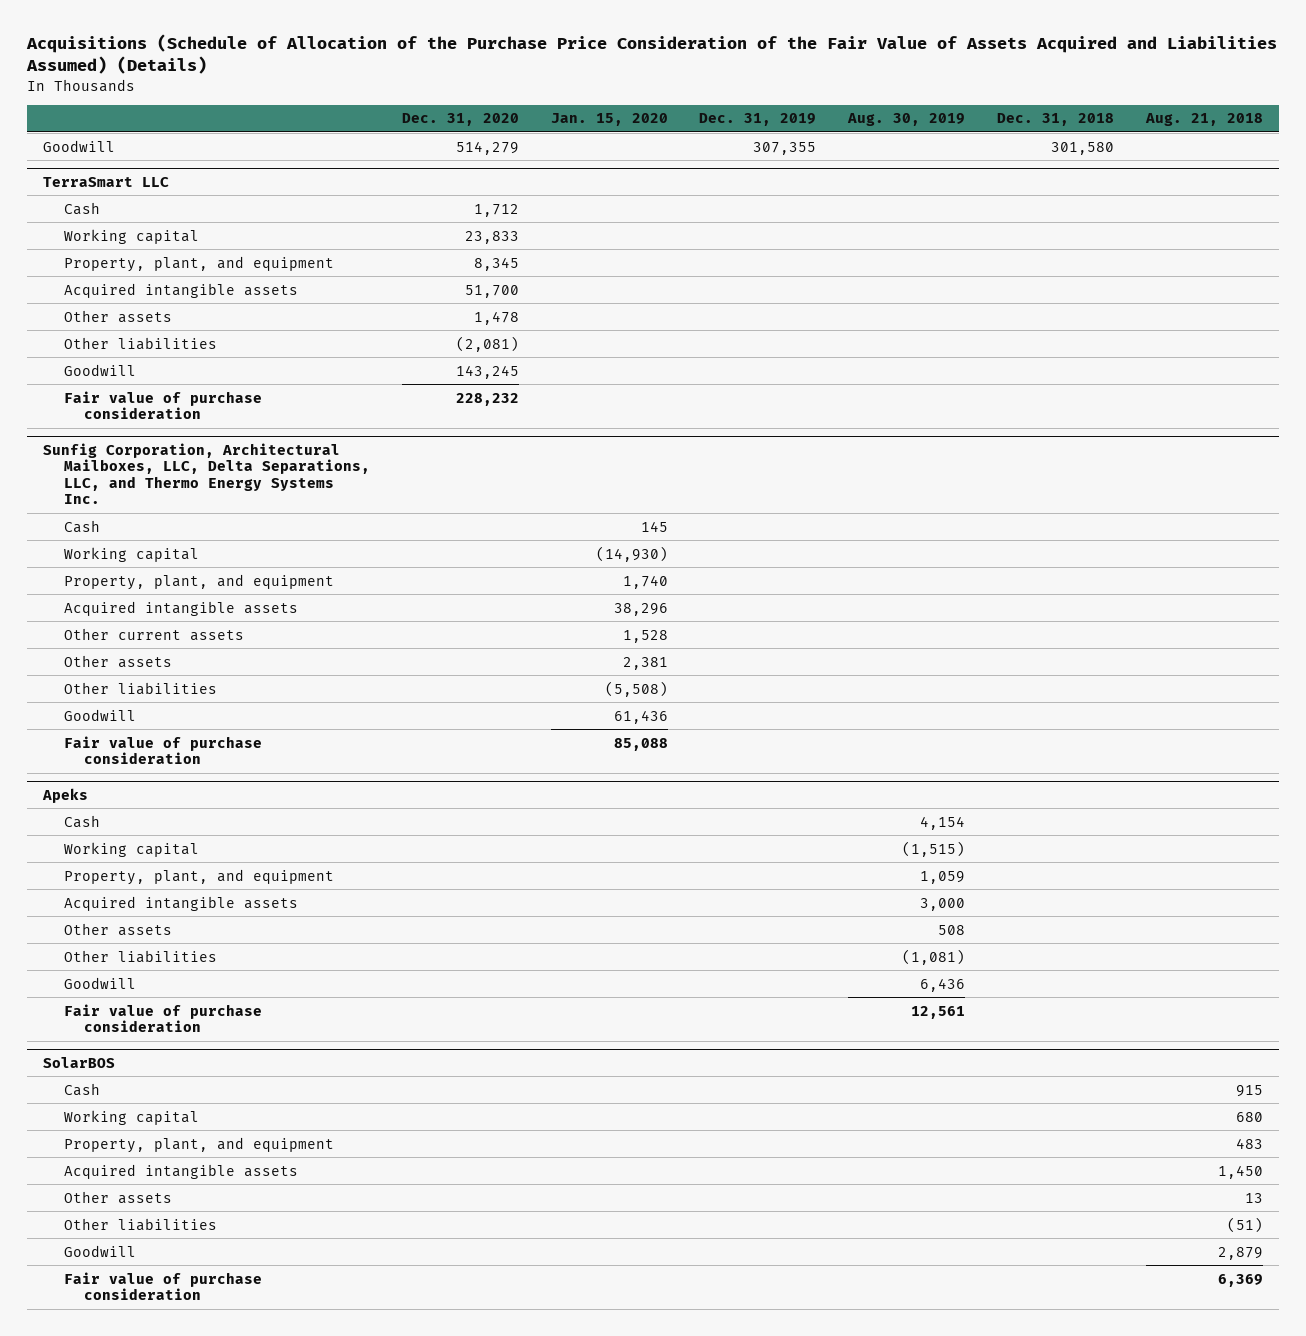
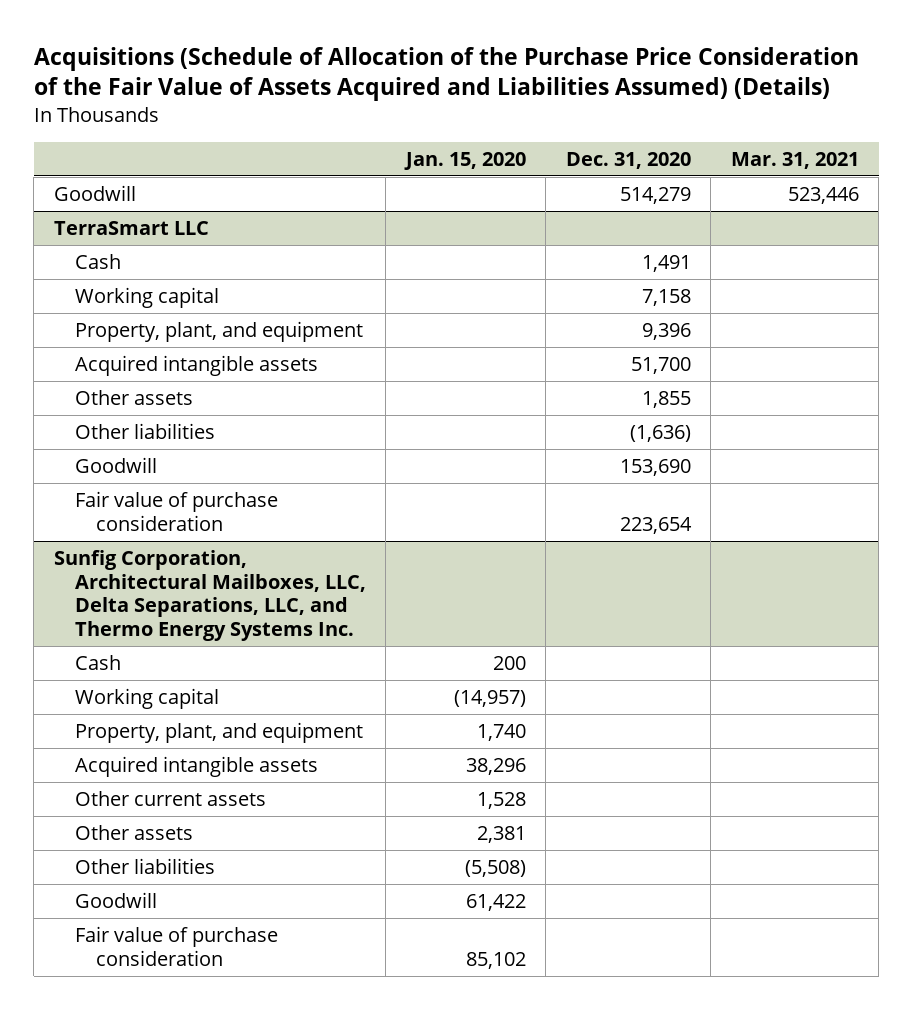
- | Dec. 31, 2020 | Jan. 15, 2020 | Dec. 31, 2019 | Aug. 30, 2019 | Dec. 31, 2018 | Aug. 21, 2018
+ | Jan. 15, 2020 | Dec. 31, 2020 | Mar. 31, 2021
@ TerraSmart LLC
- Cash | 1,712 | | | | |
- Working capital | 23,833 | | | | |
- Property, plant, and equipment | 8,345 | | | | |
+ Cash | | 1,491 |
+ Working capital | | 7,158 |
+ Property, plant, and equipment | | 9,396 |
- Other assets | 1,478 | | | | |
- Other liabilities | (2,081) | | | | |
- Goodwill | 143,245 | | | | |
- Fair value of purchase consideration | 228,232 | | | | |
+ Other assets | | 1,855 |
+ Other liabilities | | (1,636) |
+ Goodwill | | 153,690 |
+ Fair value of purchase consideration | | 223,654 |
@ Sunfig Corporation, Architectural Mailboxes, LLC, Delta Separations, LLC, and Thermo Energy Systems Inc.
- Cash | | 145 | | | |
- Working capital | | (14,930) | | | |
+ Cash | 200 | |
+ Working capital | (14,957) | |
- Goodwill | | 61,436 | | | |
- Fair value of purchase consideration | | 85,088 | | | |
- Apeks
- Cash | | | | 4,154 | |
- Working capital | | | | (1,515) | |
- Property, plant, and equipment | | | | 1,059 | |
- Acquired intangible assets | | | | 3,000 | |
- Other assets | | | | 508 | |
- Other liabilities | | | | (1,081) | |
- Goodwill | | | | 6,436 | |
- Fair value of purchase consideration | | | | 12,561 | |
- SolarBOS
- Cash | | | | | | 915
- Working capital | | | | | | 680
- Property, plant, and equipment | | | | | | 483
- Acquired intangible assets | | | | | | 1,450
- Other assets | | | | | | 13
- Other liabilities | | | | | | (51)
- Goodwill | | | | | | 2,879
- Fair value of purchase consideration | | | | | | 6,369
@ Sunfig Corporation, Architectural Mailboxes, LLC, Delta Separations, LLC, and Thermo Energy Systems Inc.
+ Goodwill | 61,422 | |
+ Fair value of purchase consideration | 85,102 | |

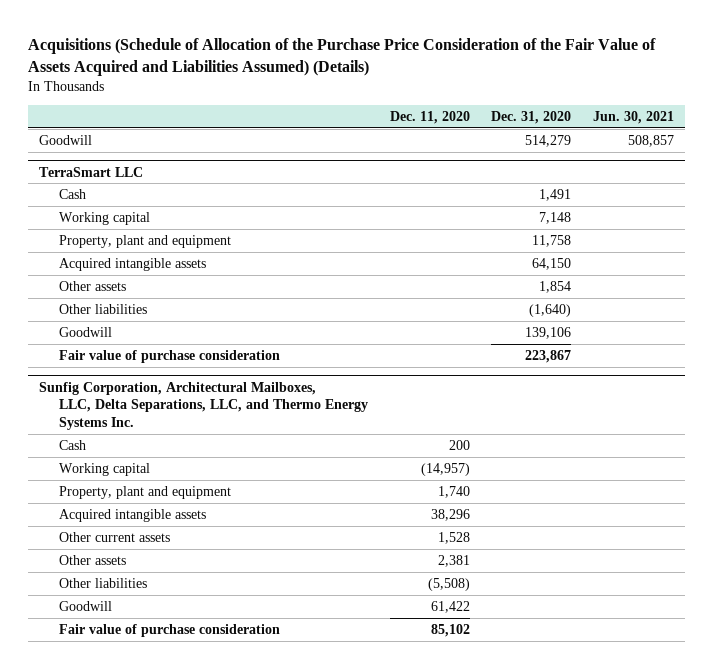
- | Jan. 15, 2020 | Dec. 31, 2020 | Mar. 31, 2021
+ | Dec. 11, 2020 | Dec. 31, 2020 | Jun. 30, 2021
@ TerraSmart LLC
- Working capital | | 7,158 |
- Property, plant, and equipment | | 9,396 |
- Acquired intangible assets | | 51,700 |
- Other assets | | 1,855 |
- Other liabilities | | (1,636) |
- Goodwill | | 153,690 |
- Fair value of purchase consideration | | 223,654 |
+ Working capital | | 7,148 |
+ Property, plant and equipment | | 11,758 |
+ Acquired intangible assets | | 64,150 |
+ Other assets | | 1,854 |
+ Other liabilities | | (1,640) |
+ Goodwill | | 139,106 |
+ Fair value of purchase consideration | | 223,867 |
@ Sunfig Corporation, Architectural Mailboxes, LLC, Delta Separations, LLC, and Thermo Energy Systems Inc.
- Property, plant, and equipment | 1,740 | |
+ Property, plant and equipment | 1,740 | |

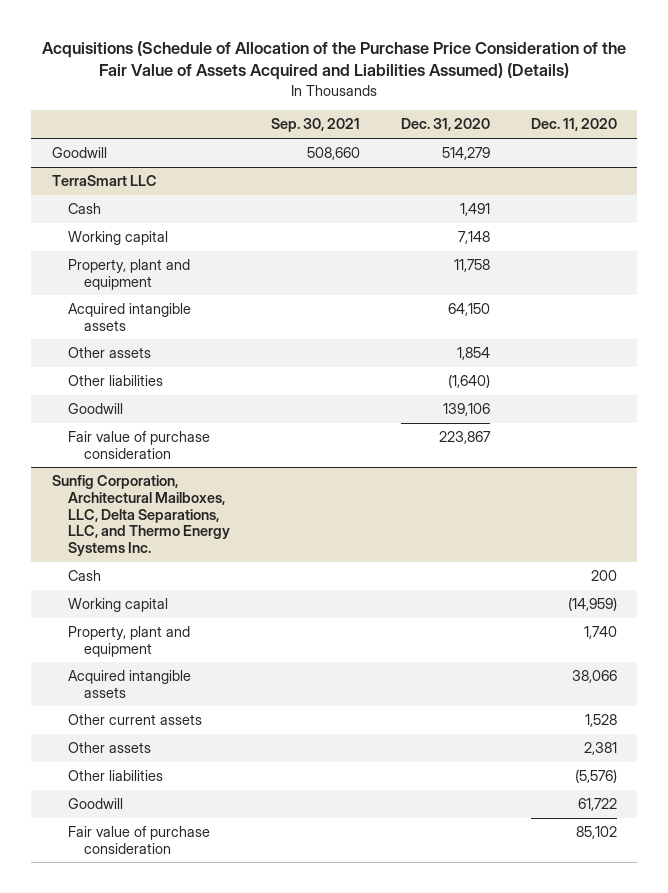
- | Dec. 11, 2020 | Dec. 31, 2020 | Jun. 30, 2021
+ | Sep. 30, 2021 | Dec. 31, 2020 | Dec. 11, 2020
@ Sunfig Corporation, Architectural Mailboxes, LLC, Delta Separations, LLC, and Thermo Energy Systems Inc.
- Working capital | (14,957) | |
+ Working capital | | | (14,959)
- Acquired intangible assets | 38,296 | |
+ Acquired intangible assets | | | 38,066
- Other liabilities | (5,508) | |
- Goodwill | 61,422 | |
+ Other liabilities | | | (5,576)
+ Goodwill | | | 61,722

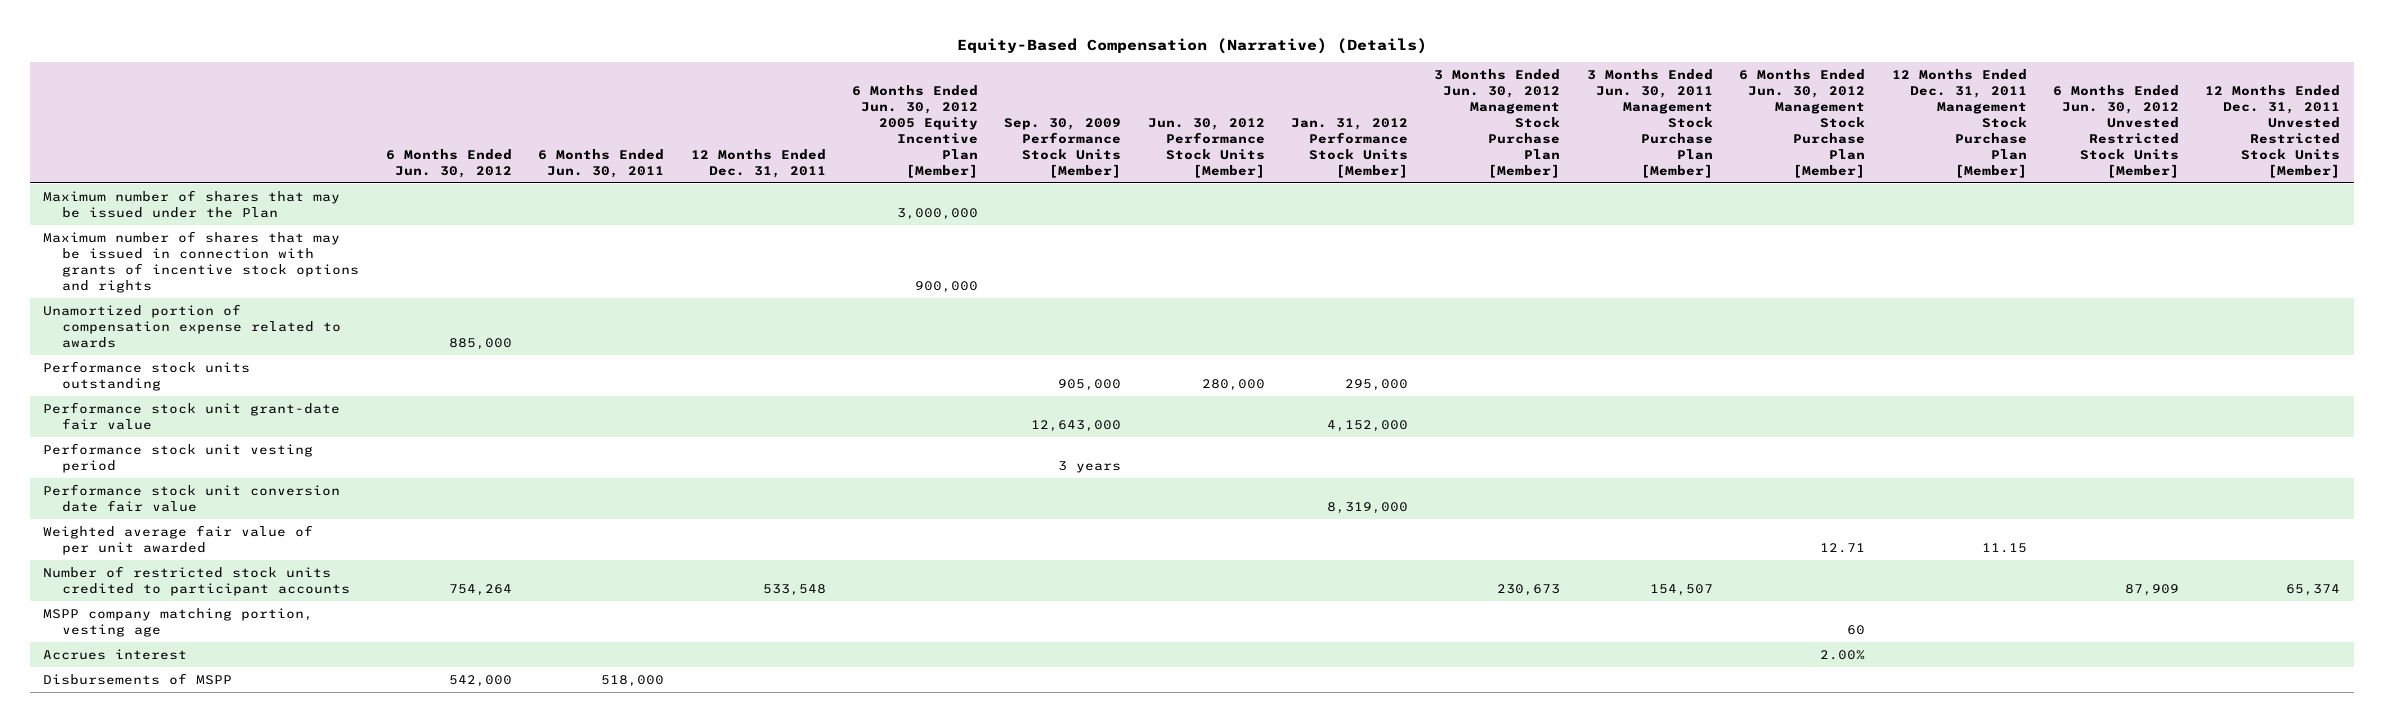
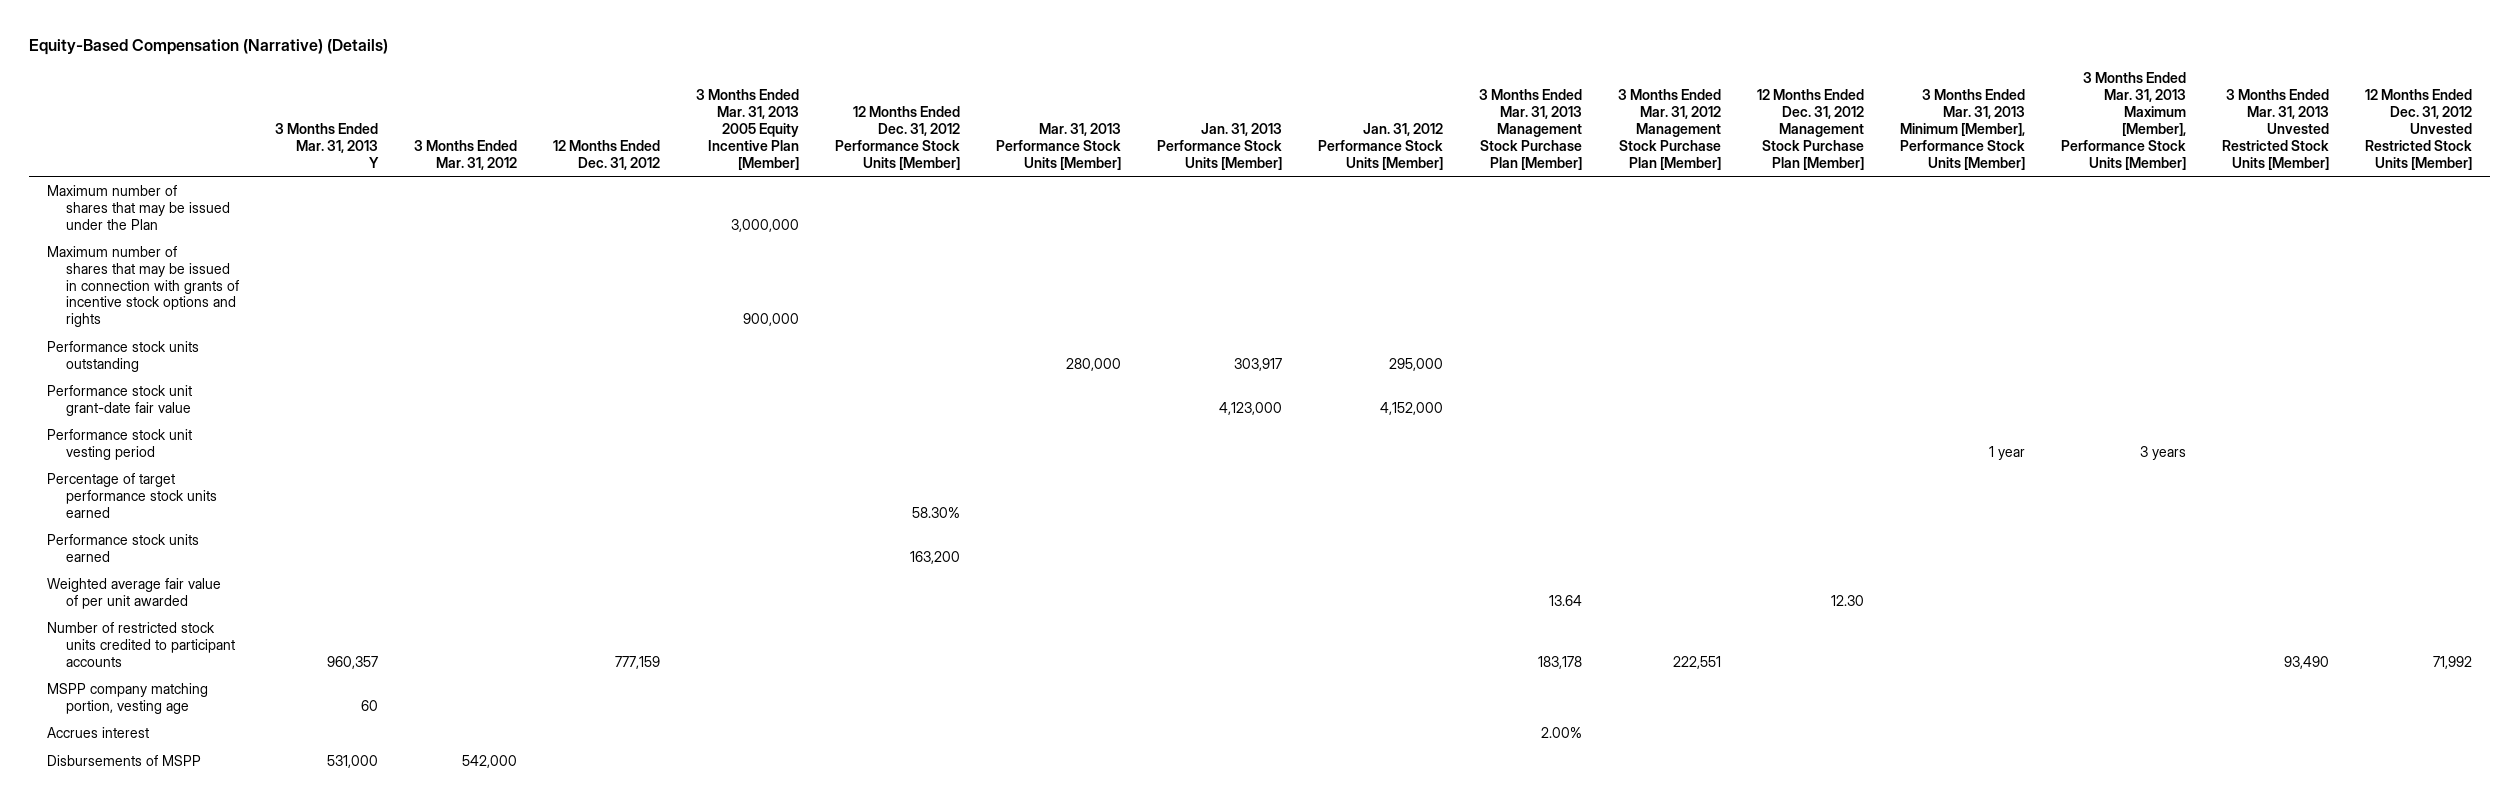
- | 6 Months Ended Jun. 30, 2012 | 6 Months Ended Jun. 30, 2011 | 12 Months Ended Dec. 31, 2011 | 6 Months Ended Jun. 30, 2012 2005 Equity Incentive Plan [Member] | Sep. 30, 2009 Performance Stock Units [Member] | Jun. 30, 2012 Performance Stock Units [Member] | Jan. 31, 2012 Performance Stock Units [Member] | 3 Months Ended Jun. 30, 2012 Management Stock Purchase Plan [Member] | 3 Months Ended Jun. 30, 2011 Management Stock Purchase Plan [Member] | 6 Months Ended Jun. 30, 2012 Management Stock Purchase Plan [Member] | 12 Months Ended Dec. 31, 2011 Management Stock Purchase Plan [Member] | 6 Months Ended Jun. 30, 2012 Unvested Restricted Stock Units [Member] | 12 Months Ended Dec. 31, 2011 Unvested Restricted Stock Units [Member]
+ | 3 Months Ended Mar. 31, 2013 Y | 3 Months Ended Mar. 31, 2012 | 12 Months Ended Dec. 31, 2012 | 3 Months Ended Mar. 31, 2013 2005 Equity Incentive Plan [Member] | 12 Months Ended Dec. 31, 2012 Performance Stock Units [Member] | Mar. 31, 2013 Performance Stock Units [Member] | Jan. 31, 2013 Performance Stock Units [Member] | Jan. 31, 2012 Performance Stock Units [Member] | 3 Months Ended Mar. 31, 2013 Management Stock Purchase Plan [Member] | 3 Months Ended Mar. 31, 2012 Management Stock Purchase Plan [Member] | 12 Months Ended Dec. 31, 2012 Management Stock Purchase Plan [Member] | 3 Months Ended Mar. 31, 2013 Minimum [Member], Performance Stock Units [Member] | 3 Months Ended Mar. 31, 2013 Maximum [Member], Performance Stock Units [Member] | 3 Months Ended Mar. 31, 2013 Unvested Restricted Stock Units [Member] | 12 Months Ended Dec. 31, 2012 Unvested Restricted Stock Units [Member]
- Unamortized portion of compensation expense related to awards | 885,000 | | | | | | | | | | | |
- Performance stock unit conversion date fair value | | | | | | | 8,319,000 | | | | | |
+ Percentage of target performance stock units earned | | | | | 58.30% | | | | | | | | | |
+ Performance stock units earned | | | | | 163,200 | | | | | | | | | |

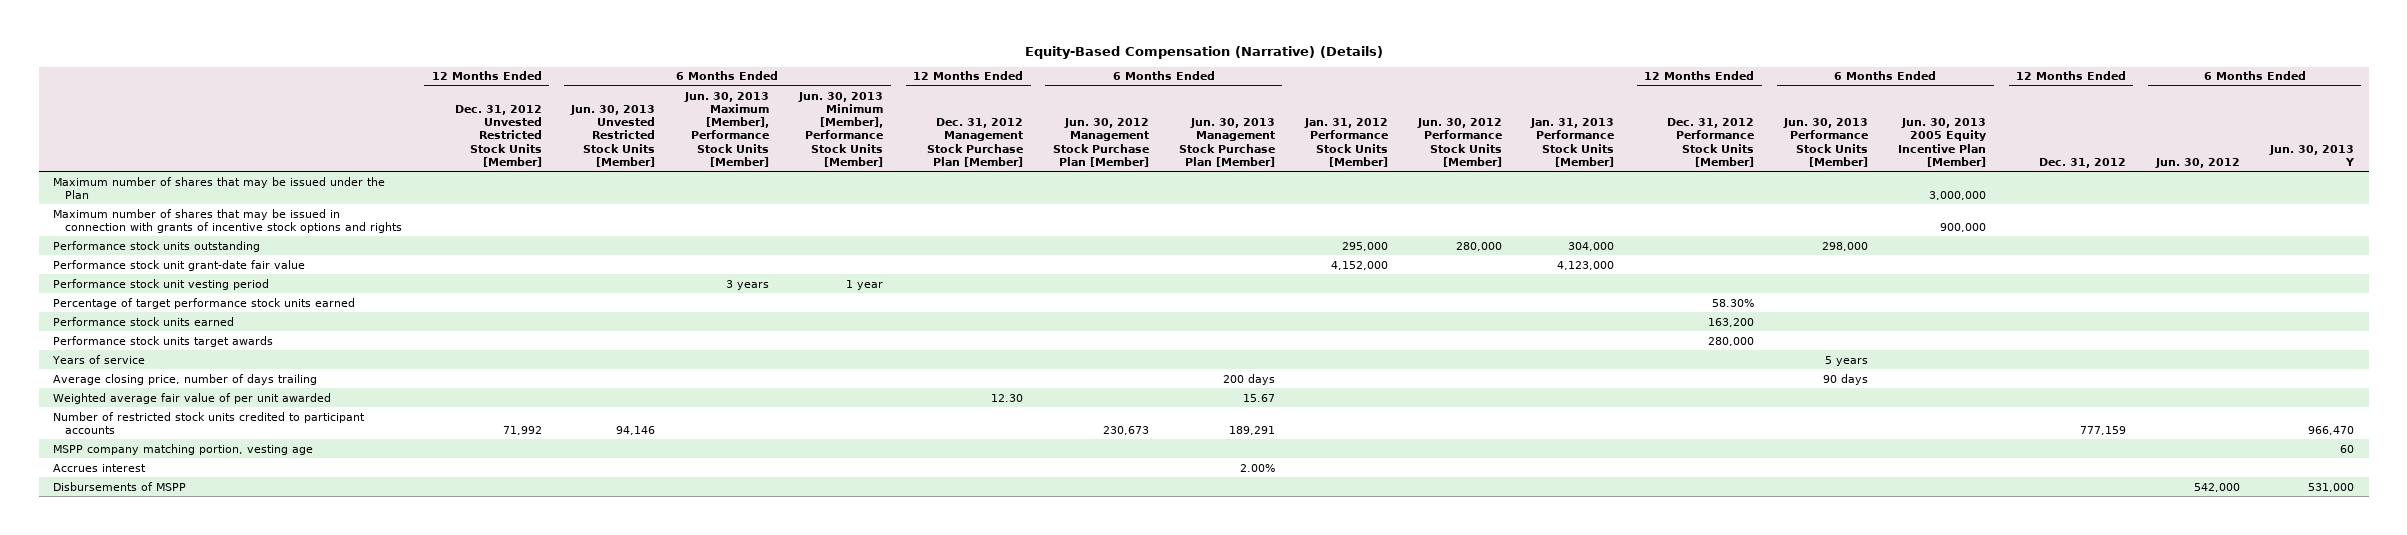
- | 3 Months Ended Mar. 31, 2013 Y | 3 Months Ended Mar. 31, 2012 | 12 Months Ended Dec. 31, 2012 | 3 Months Ended Mar. 31, 2013 2005 Equity Incentive Plan [Member] | 12 Months Ended Dec. 31, 2012 Performance Stock Units [Member] | Mar. 31, 2013 Performance Stock Units [Member] | Jan. 31, 2013 Performance Stock Units [Member] | Jan. 31, 2012 Performance Stock Units [Member] | 3 Months Ended Mar. 31, 2013 Management Stock Purchase Plan [Member] | 3 Months Ended Mar. 31, 2012 Management Stock Purchase Plan [Member] | 12 Months Ended Dec. 31, 2012 Management Stock Purchase Plan [Member] | 3 Months Ended Mar. 31, 2013 Minimum [Member], Performance Stock Units [Member] | 3 Months Ended Mar. 31, 2013 Maximum [Member], Performance Stock Units [Member] | 3 Months Ended Mar. 31, 2013 Unvested Restricted Stock Units [Member] | 12 Months Ended Dec. 31, 2012 Unvested Restricted Stock Units [Member]
+ | 12 Months Ended Dec. 31, 2012 Unvested Restricted Stock Units [Member] | 6 Months Ended Jun. 30, 2013 Unvested Restricted Stock Units [Member] | 6 Months Ended Jun. 30, 2013 Maximum [Member], Performance Stock Units [Member] | 6 Months Ended Jun. 30, 2013 Minimum [Member], Performance Stock Units [Member] | 12 Months Ended Dec. 31, 2012 Management Stock Purchase Plan [Member] | 6 Months Ended Jun. 30, 2012 Management Stock Purchase Plan [Member] | 6 Months Ended Jun. 30, 2013 Management Stock Purchase Plan [Member] | Jan. 31, 2012 Performance Stock Units [Member] | Jun. 30, 2012 Performance Stock Units [Member] | Jan. 31, 2013 Performance Stock Units [Member] | 12 Months Ended Dec. 31, 2012 Performance Stock Units [Member] | 6 Months Ended Jun. 30, 2013 Performance Stock Units [Member] | 6 Months Ended Jun. 30, 2013 2005 Equity Incentive Plan [Member] | 12 Months Ended Dec. 31, 2012 | 6 Months Ended Jun. 30, 2012 | 6 Months Ended Jun. 30, 2013 Y
- Performance stock units outstanding | | | | | | 280,000 | 303,917 | 295,000 | | | | | | |
+ Performance stock units outstanding | | | | | | | | 295,000 | 280,000 | 304,000 | | 298,000 | | | |
+ Performance stock units target awards | | | | | | | | | | | 280,000 | | | | |
+ Years of service | | | | | | | | | | | | 5 years | | | |
+ Average closing price, number of days trailing | | | | | | | 200 days | | | | | 90 days | | | |

